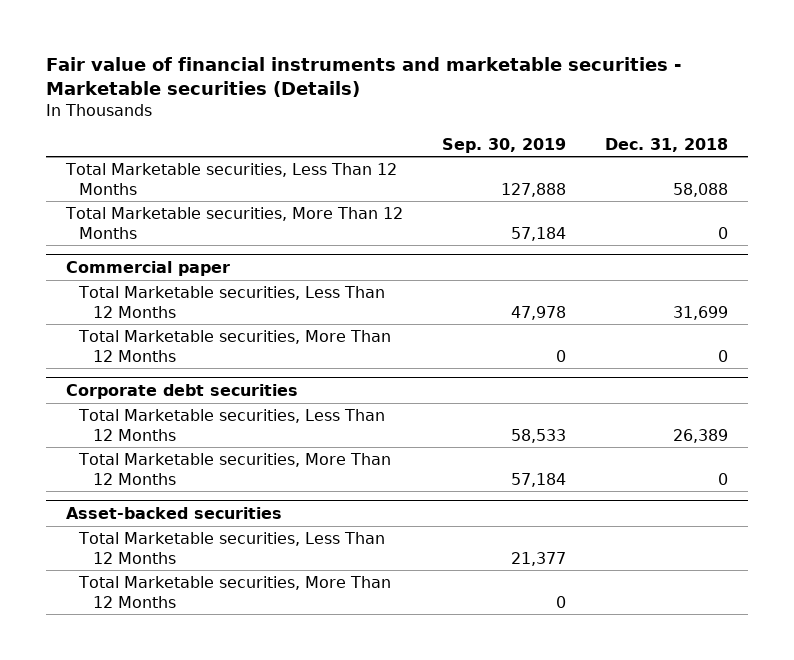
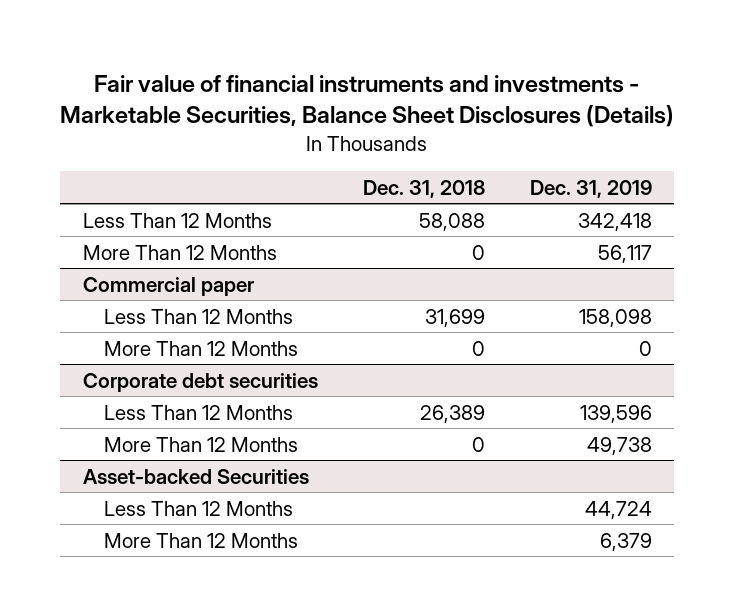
- Fair value of financial instruments and marketable securities - Marketable securities (Details)
+ Fair value of financial instruments and investments - Marketable Securities, Balance Sheet Disclosures (Details)
- | Sep. 30, 2019 | Dec. 31, 2018
+ | Dec. 31, 2018 | Dec. 31, 2019
- Total Marketable securities, Less Than 12 Months | 127,888 | 58,088
- Total Marketable securities, More Than 12 Months | 57,184 | 0
+ Less Than 12 Months | 58,088 | 342,418
+ More Than 12 Months | 0 | 56,117
@ Commercial paper
- Total Marketable securities, Less Than 12 Months | 47,978 | 31,699
- Total Marketable securities, More Than 12 Months | 0 | 0
+ Less Than 12 Months | 31,699 | 158,098
+ More Than 12 Months | 0 | 0
@ Corporate debt securities
- Total Marketable securities, Less Than 12 Months | 58,533 | 26,389
- Total Marketable securities, More Than 12 Months | 57,184 | 0
- Asset-backed securities
- Total Marketable securities, Less Than 12 Months | 21,377 |
- Total Marketable securities, More Than 12 Months | 0 |
@ Corporate debt securities
+ Less Than 12 Months | 26,389 | 139,596
+ More Than 12 Months | 0 | 49,738
+ Asset-backed Securities
+ Less Than 12 Months | | 44,724
+ More Than 12 Months | | 6,379

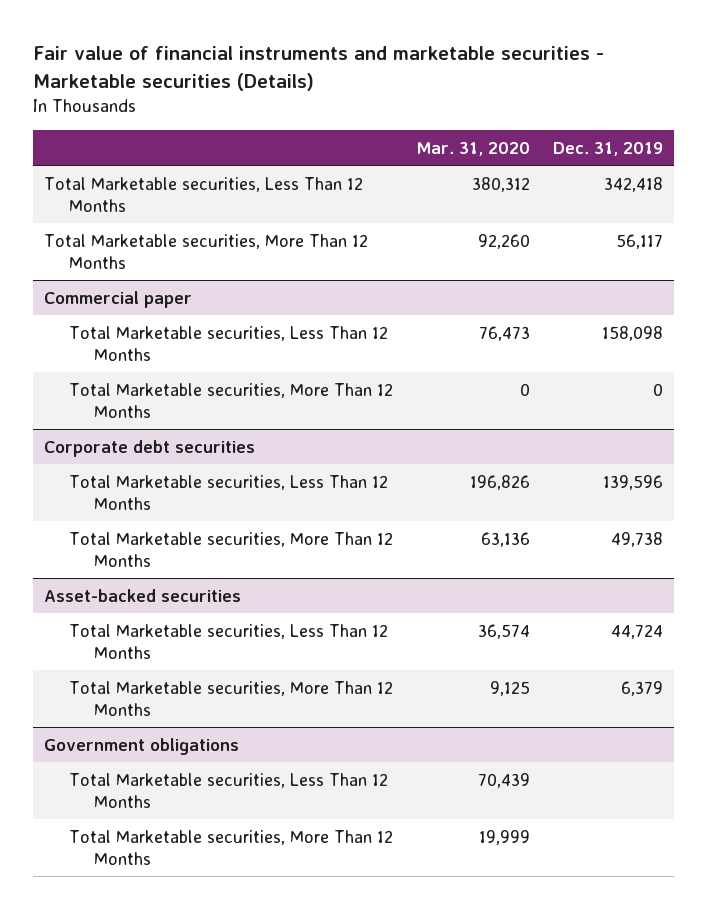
- Fair value of financial instruments and investments - Marketable Securities, Balance Sheet Disclosures (Details)
+ Fair value of financial instruments and marketable securities - Marketable securities (Details)
- | Dec. 31, 2018 | Dec. 31, 2019
+ | Mar. 31, 2020 | Dec. 31, 2019
- Less Than 12 Months | 58,088 | 342,418
- More Than 12 Months | 0 | 56,117
+ Total Marketable securities, Less Than 12 Months | 380,312 | 342,418
+ Total Marketable securities, More Than 12 Months | 92,260 | 56,117
@ Commercial paper
- Less Than 12 Months | 31,699 | 158,098
- More Than 12 Months | 0 | 0
+ Total Marketable securities, Less Than 12 Months | 76,473 | 158,098
+ Total Marketable securities, More Than 12 Months | 0 | 0
@ Corporate debt securities
- Less Than 12 Months | 26,389 | 139,596
- More Than 12 Months | 0 | 49,738
- Asset-backed Securities
- Less Than 12 Months | | 44,724
- More Than 12 Months | | 6,379
@ Corporate debt securities
+ Total Marketable securities, Less Than 12 Months | 196,826 | 139,596
+ Total Marketable securities, More Than 12 Months | 63,136 | 49,738
+ Asset-backed securities
+ Total Marketable securities, Less Than 12 Months | 36,574 | 44,724
+ Total Marketable securities, More Than 12 Months | 9,125 | 6,379
+ Government obligations
+ Total Marketable securities, Less Than 12 Months | 70,439 |
+ Total Marketable securities, More Than 12 Months | 19,999 |

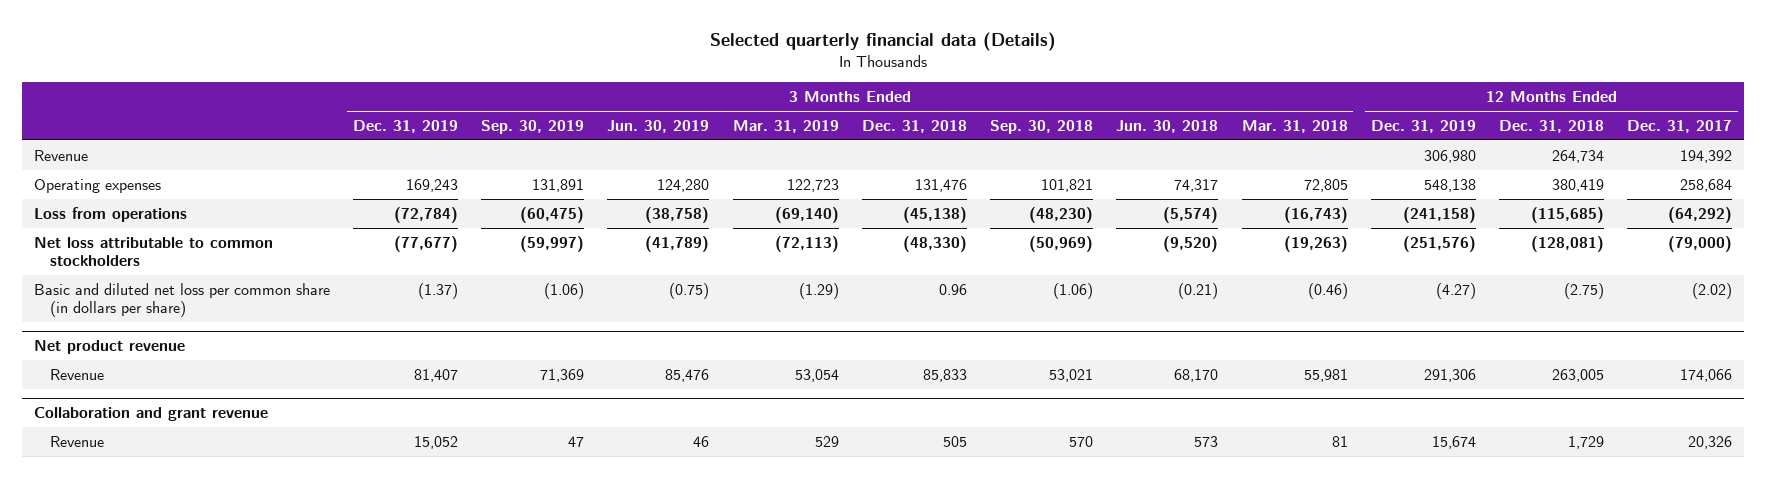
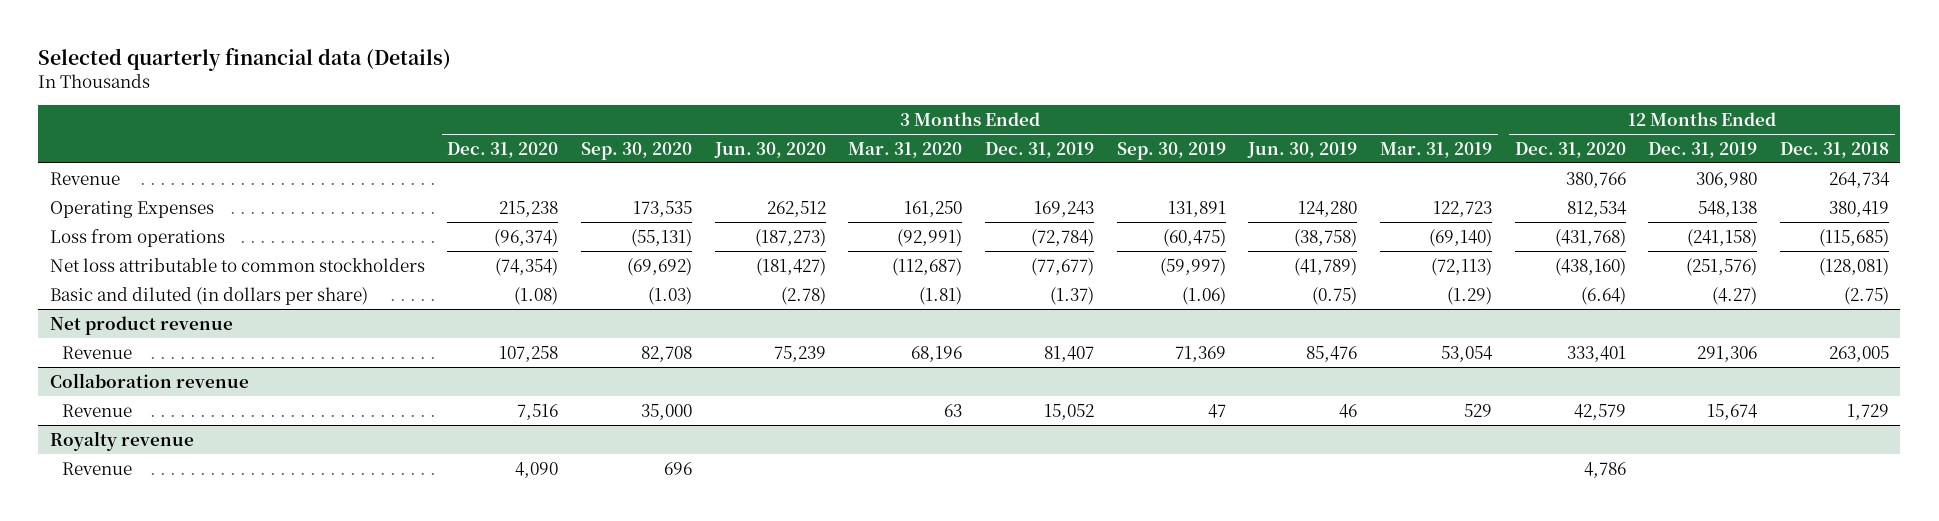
- | 3 Months Ended Dec. 31, 2019 | 3 Months Ended Sep. 30, 2019 | 3 Months Ended Jun. 30, 2019 | 3 Months Ended Mar. 31, 2019 | 3 Months Ended Dec. 31, 2018 | 3 Months Ended Sep. 30, 2018 | 3 Months Ended Jun. 30, 2018 | 3 Months Ended Mar. 31, 2018 | 12 Months Ended Dec. 31, 2019 | 12 Months Ended Dec. 31, 2018 | 12 Months Ended Dec. 31, 2017
+ | 3 Months Ended Dec. 31, 2020 | 3 Months Ended Sep. 30, 2020 | 3 Months Ended Jun. 30, 2020 | 3 Months Ended Mar. 31, 2020 | 3 Months Ended Dec. 31, 2019 | 3 Months Ended Sep. 30, 2019 | 3 Months Ended Jun. 30, 2019 | 3 Months Ended Mar. 31, 2019 | 12 Months Ended Dec. 31, 2020 | 12 Months Ended Dec. 31, 2019 | 12 Months Ended Dec. 31, 2018
- Operating expenses | 169,243 | 131,891 | 124,280 | 122,723 | 131,476 | 101,821 | 74,317 | 72,805 | 548,138 | 380,419 | 258,684
+ Operating Expenses | 215,238 | 173,535 | 262,512 | 161,250 | 169,243 | 131,891 | 124,280 | 122,723 | 812,534 | 548,138 | 380,419
- Basic and diluted net loss per common share (in dollars per share) | (1.37) | (1.06) | (0.75) | (1.29) | 0.96 | (1.06) | (0.21) | (0.46) | (4.27) | (2.75) | (2.02)
+ Basic and diluted (in dollars per share) | (1.08) | (1.03) | (2.78) | (1.81) | (1.37) | (1.06) | (0.75) | (1.29) | (6.64) | (4.27) | (2.75)
- Collaboration and grant revenue
+ Collaboration revenue
+ Royalty revenue
+ Revenue | 4,090 | 696 | | | | | | | 4,786 | |

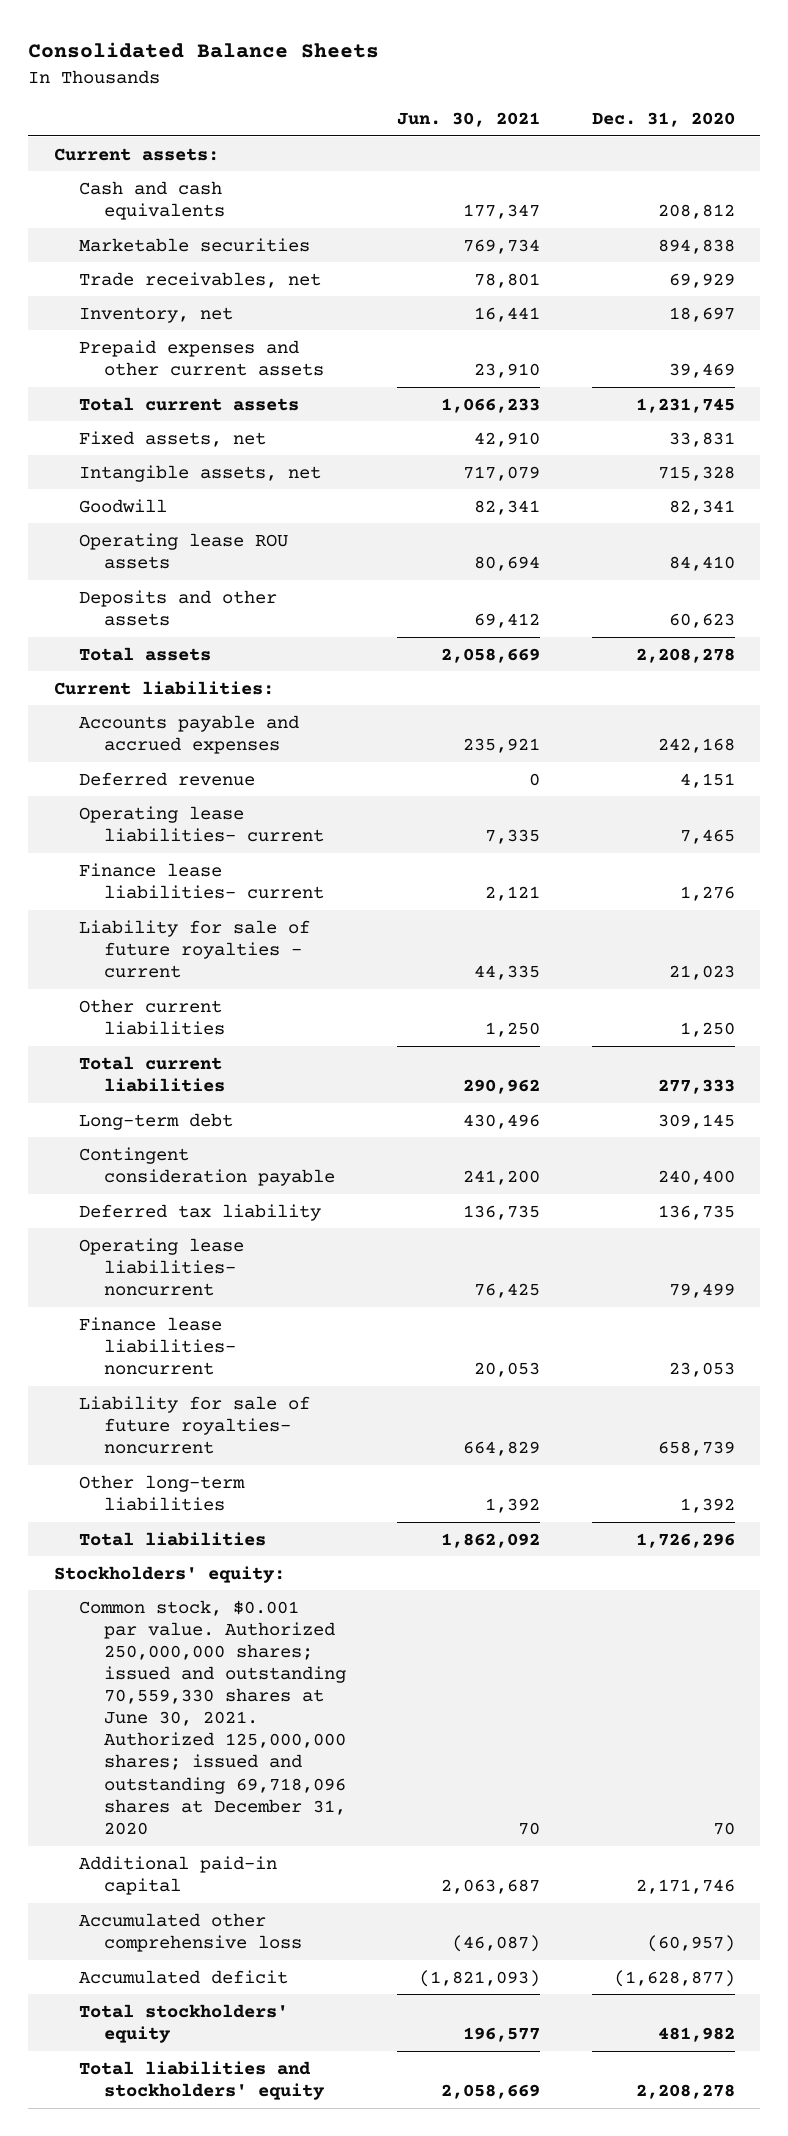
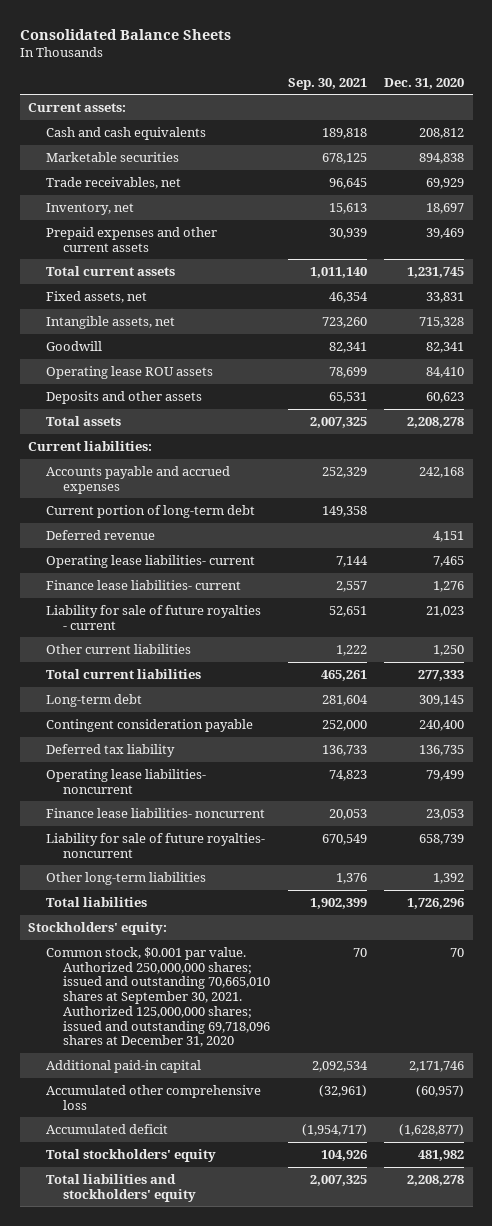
- | Jun. 30, 2021 | Dec. 31, 2020
+ | Sep. 30, 2021 | Dec. 31, 2020
+ Current portion of long-term debt | 149,358 |
- Common stock, $0.001 par value. Authorized 250,000,000 shares; issued and outstanding 70,559,330 shares at June 30, 2021. Authorized 125,000,000 shares; issued and outstanding 69,718,096 shares at December 31, 2020 | 70 | 70
+ Common stock, $0.001 par value. Authorized 250,000,000 shares; issued and outstanding 70,665,010 shares at September 30, 2021. Authorized 125,000,000 shares; issued and outstanding 69,718,096 shares at December 31, 2020 | 70 | 70

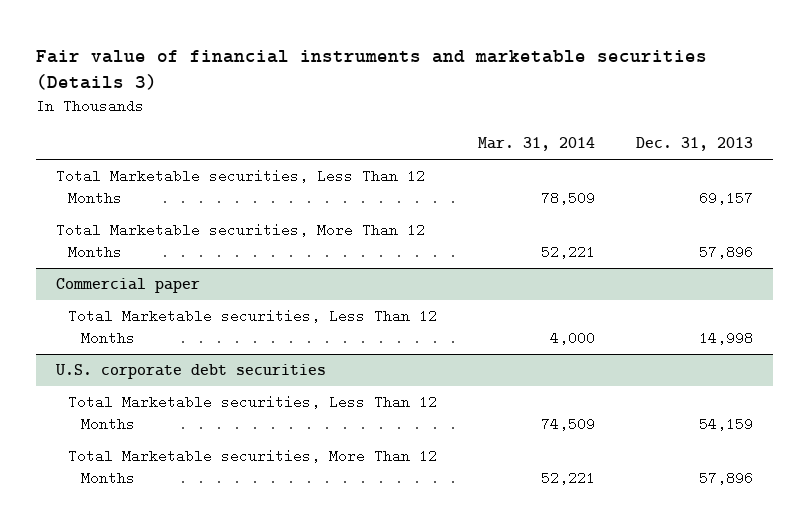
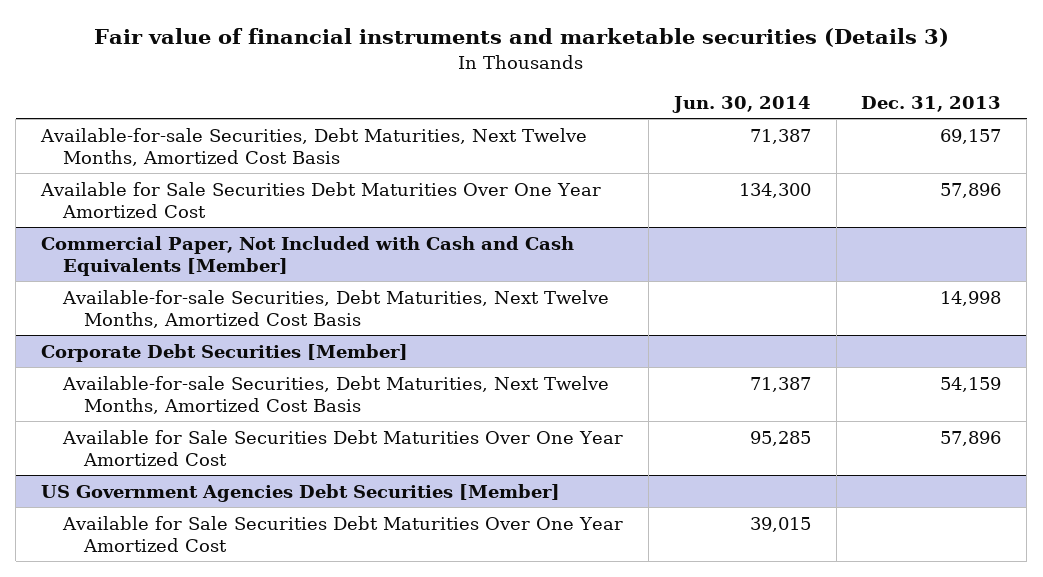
- | Mar. 31, 2014 | Dec. 31, 2013
+ | Jun. 30, 2014 | Dec. 31, 2013
- Total Marketable securities, Less Than 12 Months | 78,509 | 69,157
- Total Marketable securities, More Than 12 Months | 52,221 | 57,896
- Commercial paper
- Total Marketable securities, Less Than 12 Months | 4,000 | 14,998
- U.S. corporate debt securities
- Total Marketable securities, Less Than 12 Months | 74,509 | 54,159
- Total Marketable securities, More Than 12 Months | 52,221 | 57,896
+ Available-for-sale Securities, Debt Maturities, Next Twelve Months, Amortized Cost Basis | 71,387 | 69,157
+ Available for Sale Securities Debt Maturities Over One Year Amortized Cost | 134,300 | 57,896
+ Commercial Paper, Not Included with Cash and Cash Equivalents [Member]
+ Available-for-sale Securities, Debt Maturities, Next Twelve Months, Amortized Cost Basis | | 14,998
+ Corporate Debt Securities [Member]
+ Available-for-sale Securities, Debt Maturities, Next Twelve Months, Amortized Cost Basis | 71,387 | 54,159
+ Available for Sale Securities Debt Maturities Over One Year Amortized Cost | 95,285 | 57,896
+ US Government Agencies Debt Securities [Member]
+ Available for Sale Securities Debt Maturities Over One Year Amortized Cost | 39,015 |

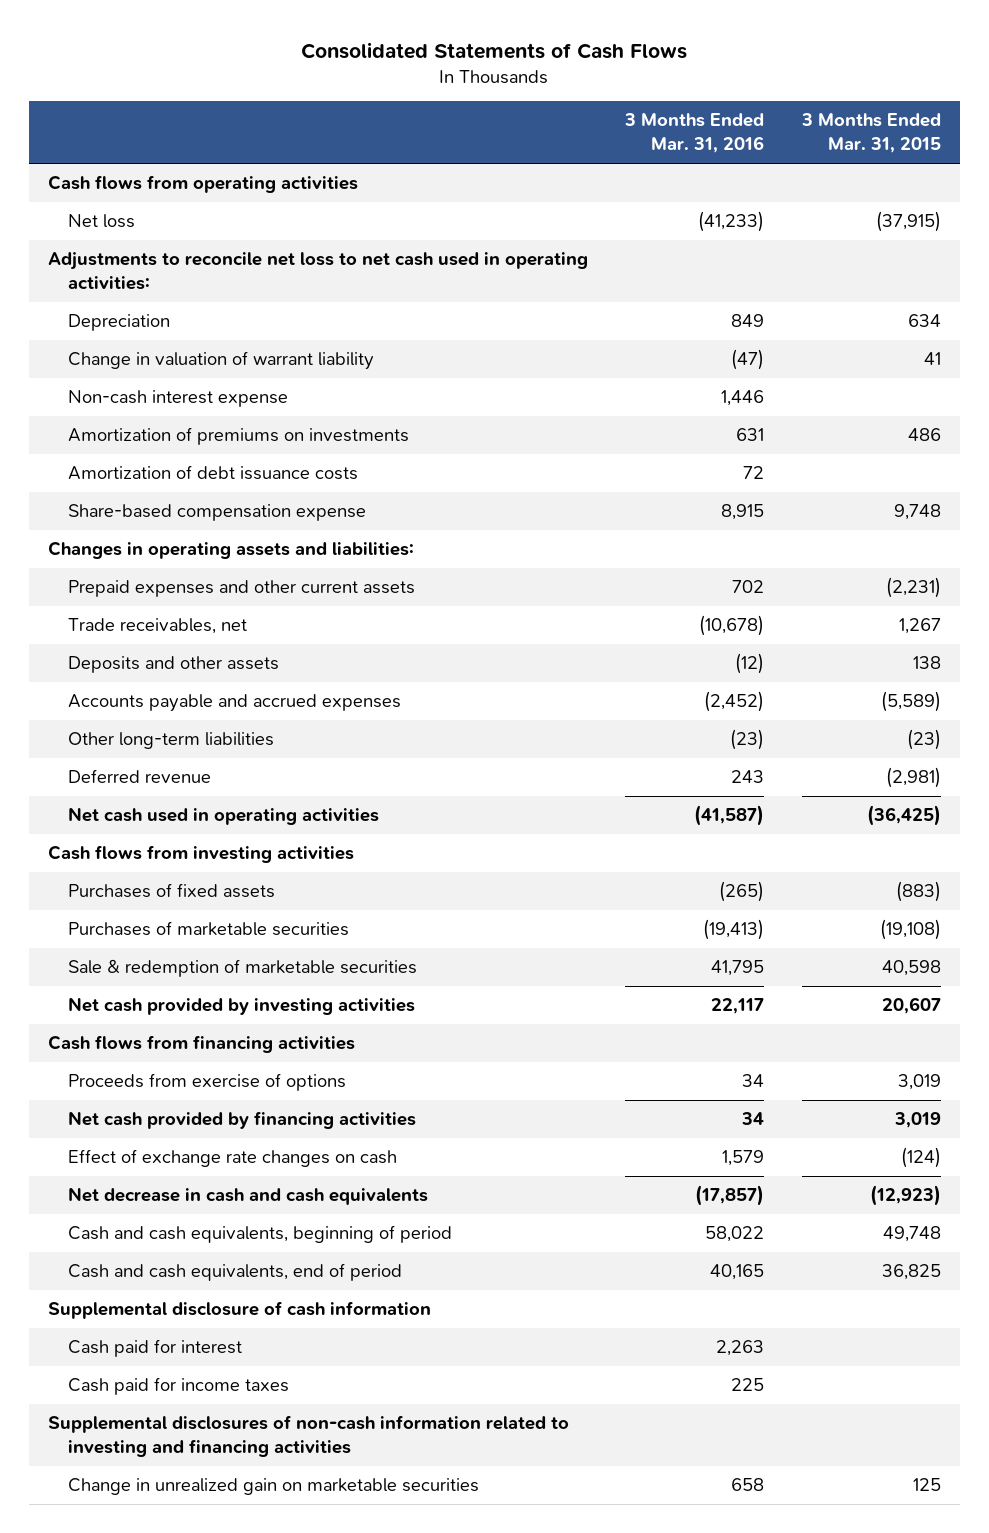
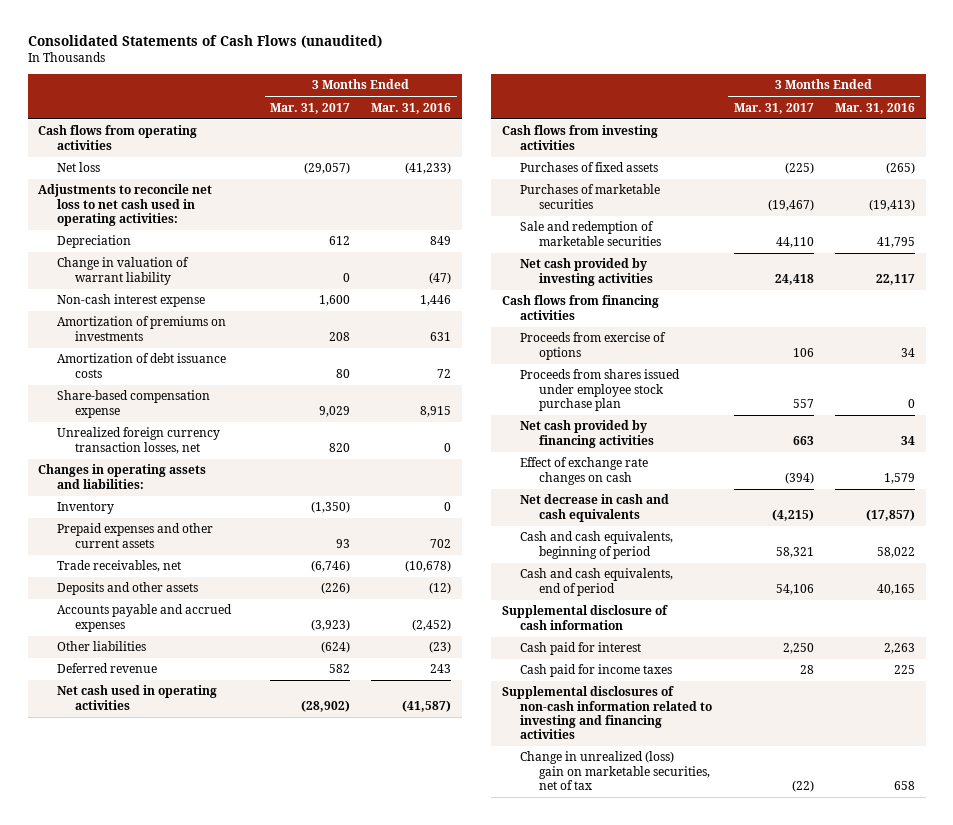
- Consolidated Statements of Cash Flows
+ Consolidated Statements of Cash Flows (unaudited)
- | 3 Months Ended Mar. 31, 2016 | 3 Months Ended Mar. 31, 2015
+ | 3 Months Ended Mar. 31, 2017 | 3 Months Ended Mar. 31, 2016
+ Unrealized foreign currency transaction losses, net | 820 | 0
+ Inventory | (1,350) | 0
- Other long-term liabilities | (23) | (23)
+ Other liabilities | (624) | (23)
- Sale & redemption of marketable securities | 41,795 | 40,598
+ Sale and redemption of marketable securities | 44,110 | 41,795
+ Proceeds from shares issued under employee stock purchase plan | 557 | 0
- Change in unrealized gain on marketable securities | 658 | 125
+ Change in unrealized (loss) gain on marketable securities, net of tax | (22) | 658

